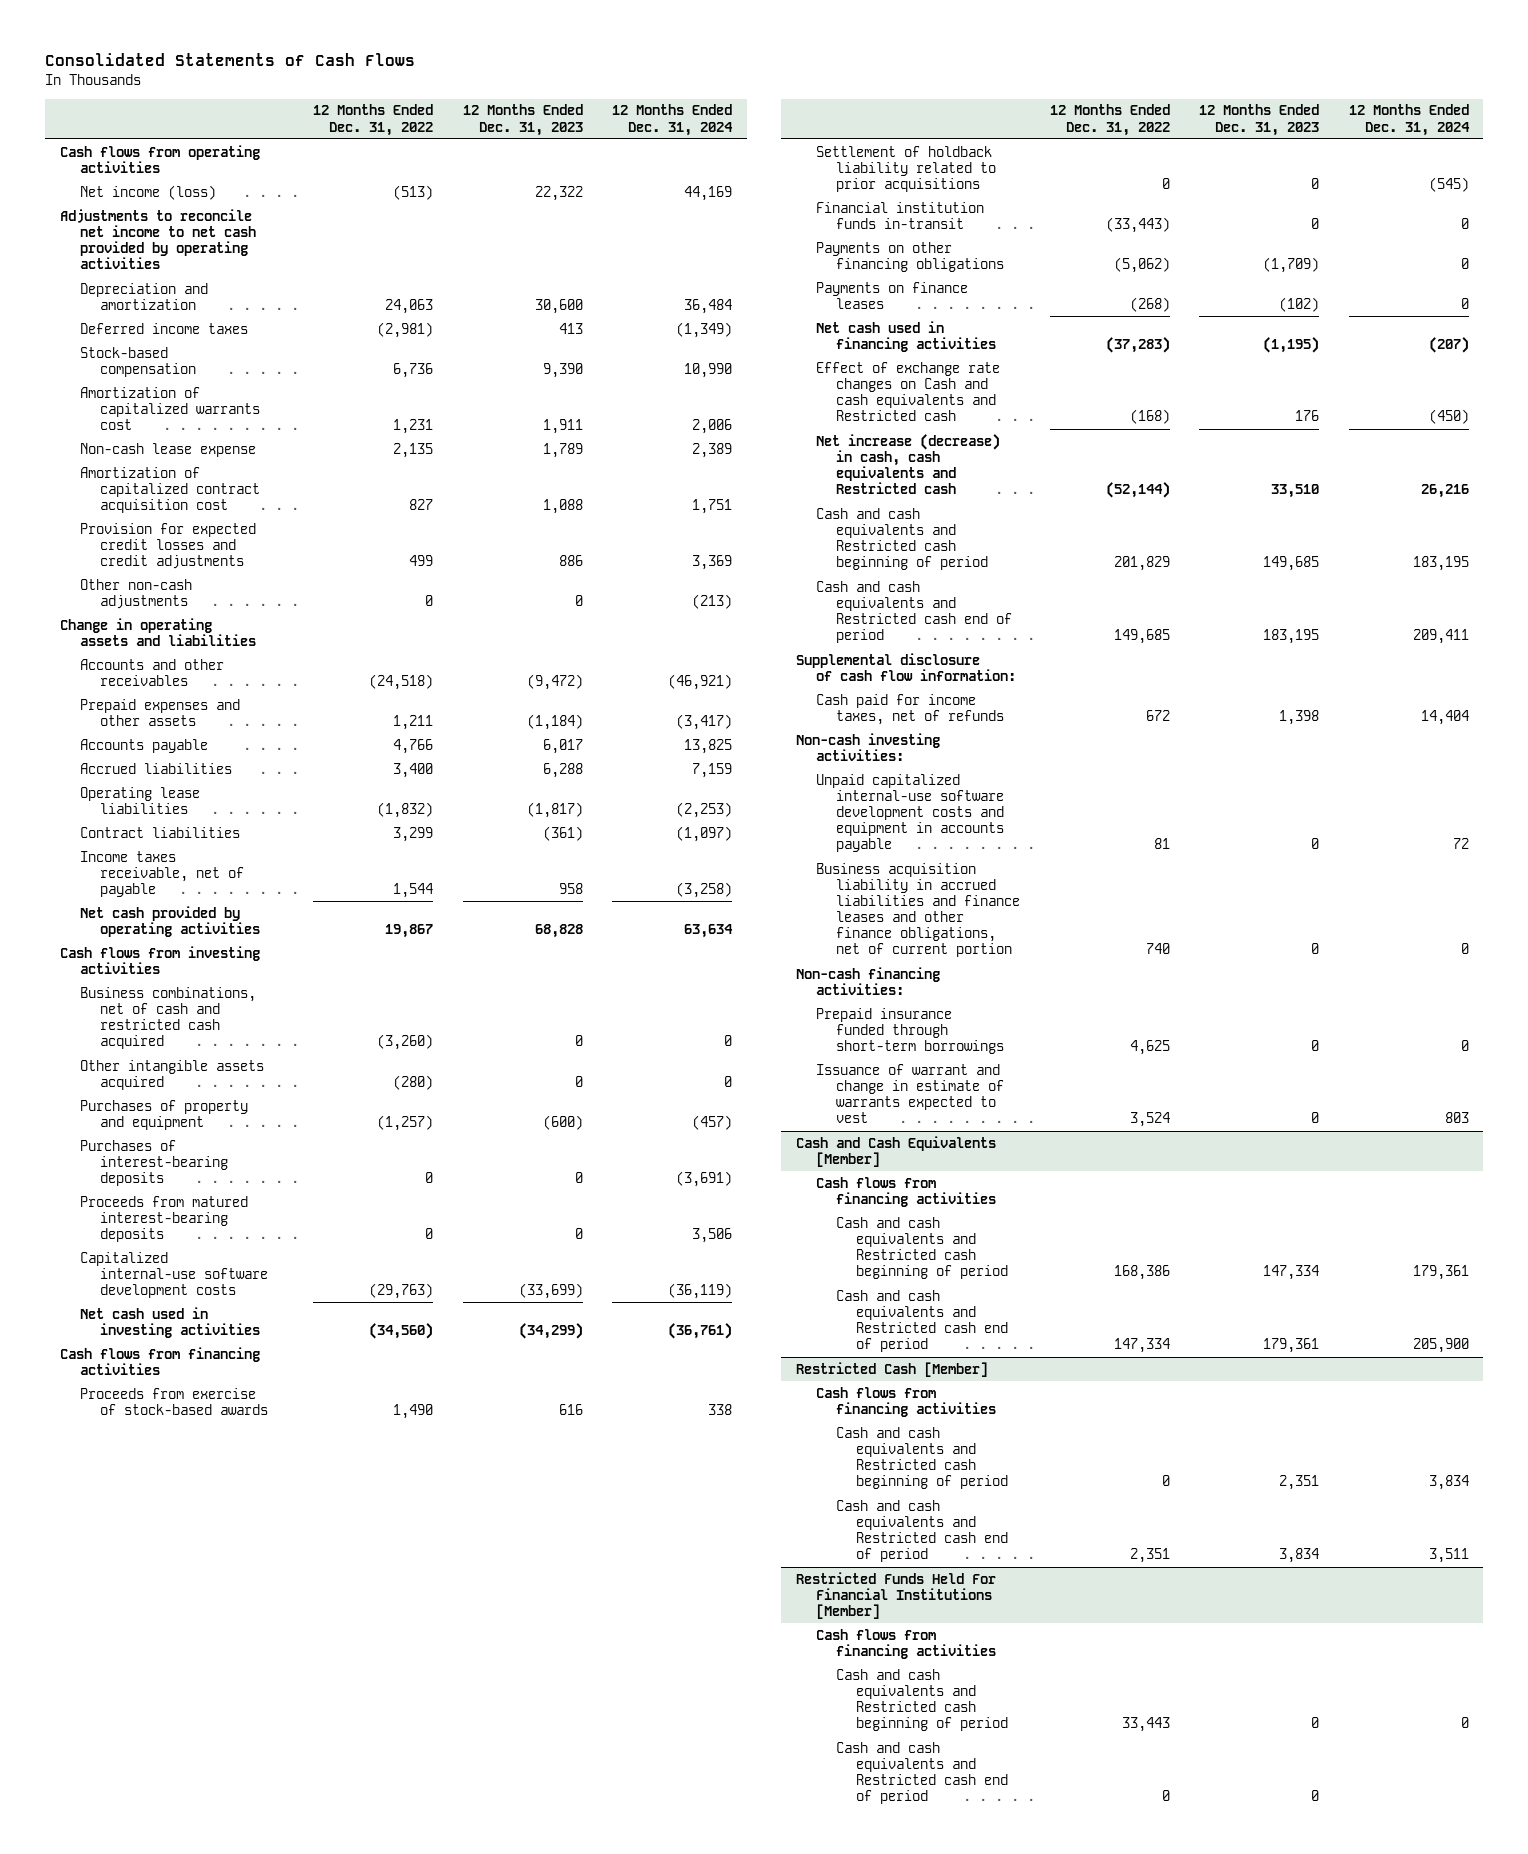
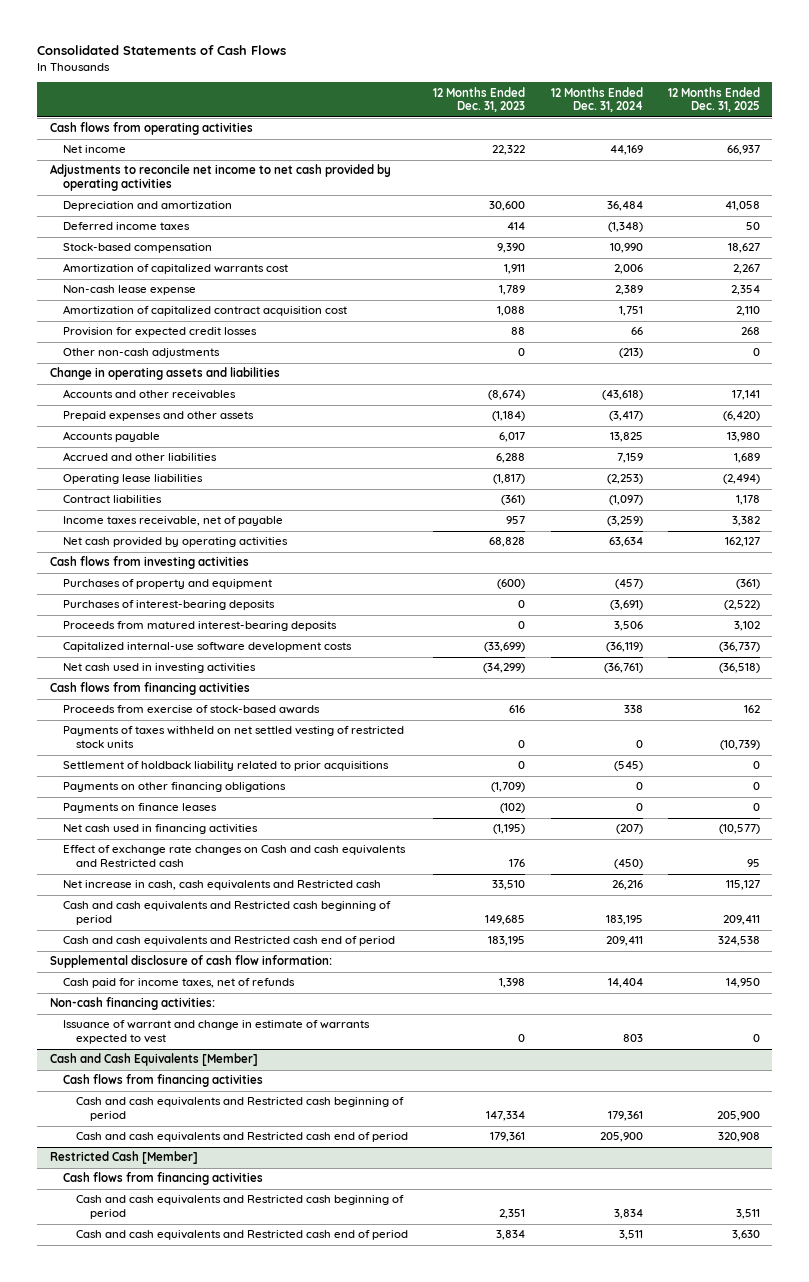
- | 12 Months Ended Dec. 31, 2022 | 12 Months Ended Dec. 31, 2023 | 12 Months Ended Dec. 31, 2024
+ | 12 Months Ended Dec. 31, 2023 | 12 Months Ended Dec. 31, 2024 | 12 Months Ended Dec. 31, 2025
- Net income (loss) | (513) | 22,322 | 44,169
+ Net income | 22,322 | 44,169 | 66,937
- Deferred income taxes | (2,981) | 413 | (1,349)
+ Deferred income taxes | 414 | (1,348) | 50
- Provision for expected credit losses and credit adjustments | 499 | 886 | 3,369
+ Provision for expected credit losses | 88 | 66 | 268
- Accounts and other receivables | (24,518) | (9,472) | (46,921)
+ Accounts and other receivables | (8,674) | (43,618) | 17,141
- Accrued liabilities | 3,400 | 6,288 | 7,159
+ Accrued and other liabilities | 6,288 | 7,159 | 1,689
- Income taxes receivable, net of payable | 1,544 | 958 | (3,258)
+ Income taxes receivable, net of payable | 957 | (3,259) | 3,382
- Business combinations, net of cash and restricted cash acquired | (3,260) | 0 | 0
- Other intangible assets acquired | (280) | 0 | 0
+ Payments of taxes withheld on net settled vesting of restricted stock units | 0 | 0 | (10,739)
- Financial institution funds in-transit | (33,443) | 0 | 0
- Net increase (decrease) in cash, cash equivalents and Restricted cash | (52,144) | 33,510 | 26,216
+ Net increase in cash, cash equivalents and Restricted cash | 33,510 | 26,216 | 115,127
- Non-cash investing activities:
- Unpaid capitalized internal-use software development costs and equipment in accounts payable | 81 | 0 | 72
- Business acquisition liability in accrued liabilities and finance leases and other finance obligations, net of current portion | 740 | 0 | 0
- Prepaid insurance funded through short-term borrowings | 4,625 | 0 | 0
- Restricted Funds Held For Financial Institutions [Member]
- Cash flows from financing activities
- Cash and cash equivalents and Restricted cash beginning of period | 33,443 | 0 | 0
- Cash and cash equivalents and Restricted cash end of period | 0 | 0 |

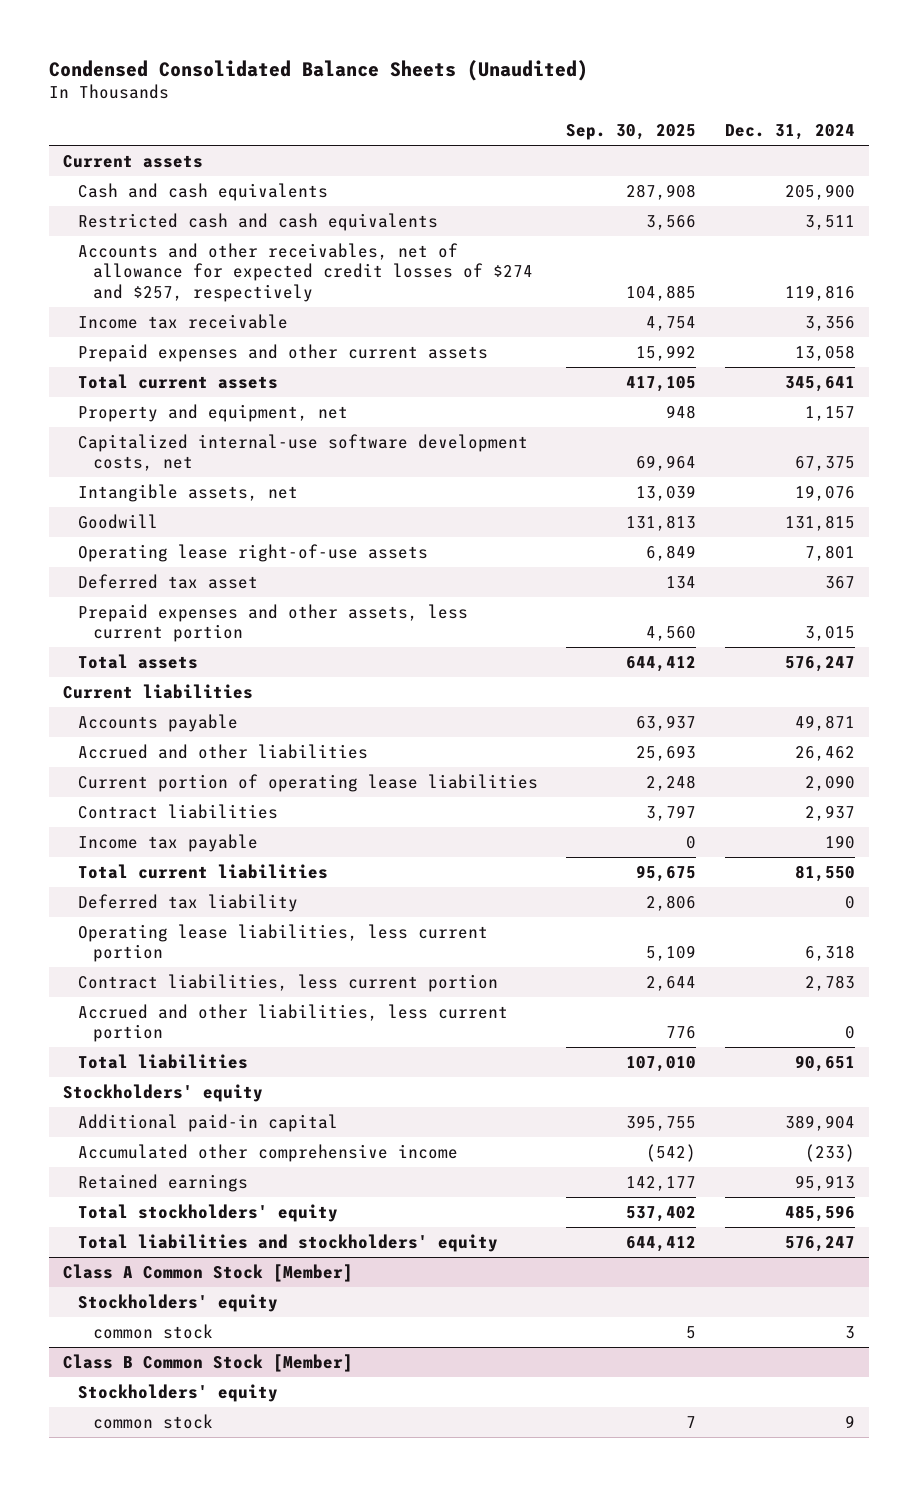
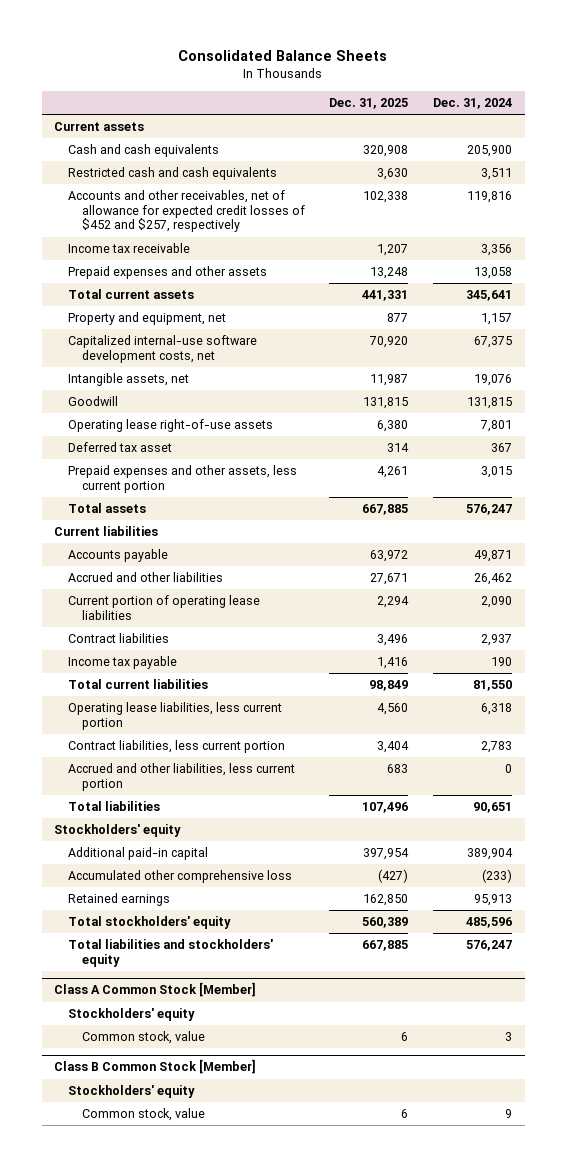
- Condensed Consolidated Balance Sheets (Unaudited)
+ Consolidated Balance Sheets
- | Sep. 30, 2025 | Dec. 31, 2024
+ | Dec. 31, 2025 | Dec. 31, 2024
- Accounts and other receivables, net of allowance for expected credit losses of $274 and $257, respectively | 104,885 | 119,816
+ Accounts and other receivables, net of allowance for expected credit losses of $452 and $257, respectively | 102,338 | 119,816
- Prepaid expenses and other current assets | 15,992 | 13,058
+ Prepaid expenses and other assets | 13,248 | 13,058
- Deferred tax liability | 2,806 | 0
- Accumulated other comprehensive income | (542) | (233)
+ Accumulated other comprehensive loss | (427) | (233)
@ Class A Common Stock [Member]
- common stock | 5 | 3
+ Common stock, value | 6 | 3
@ Class B Common Stock [Member]
- common stock | 7 | 9
+ Common stock, value | 6 | 9

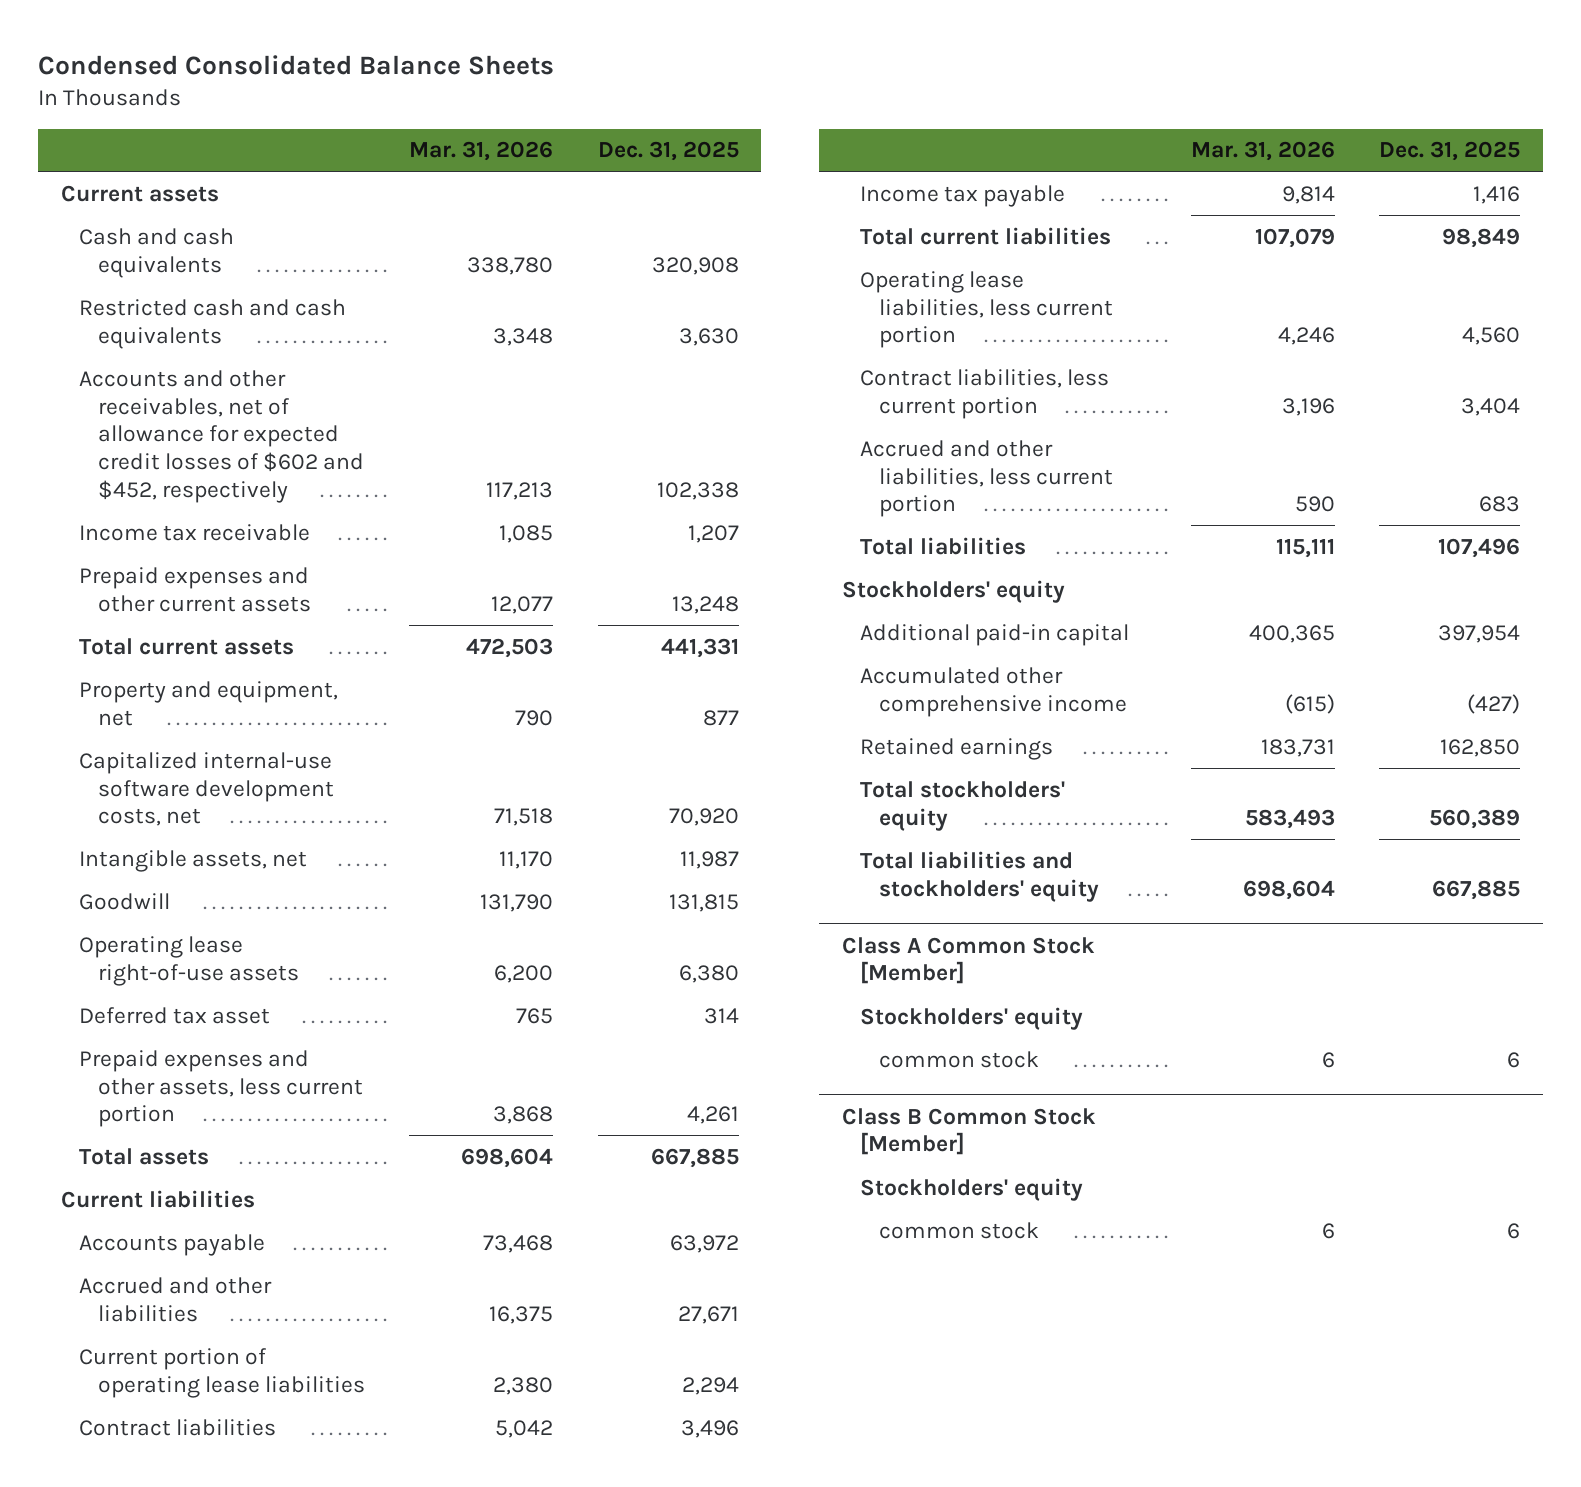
- Consolidated Balance Sheets
+ Condensed Consolidated Balance Sheets
- | Dec. 31, 2025 | Dec. 31, 2024
+ | Mar. 31, 2026 | Dec. 31, 2025
- Accounts and other receivables, net of allowance for expected credit losses of $452 and $257, respectively | 102,338 | 119,816
+ Accounts and other receivables, net of allowance for expected credit losses of $602 and $452, respectively | 117,213 | 102,338
- Prepaid expenses and other assets | 13,248 | 13,058
+ Prepaid expenses and other current assets | 12,077 | 13,248
- Accumulated other comprehensive loss | (427) | (233)
+ Accumulated other comprehensive income | (615) | (427)
@ Class A Common Stock [Member]
- Common stock, value | 6 | 3
+ common stock | 6 | 6
@ Class B Common Stock [Member]
- Common stock, value | 6 | 9
+ common stock | 6 | 6

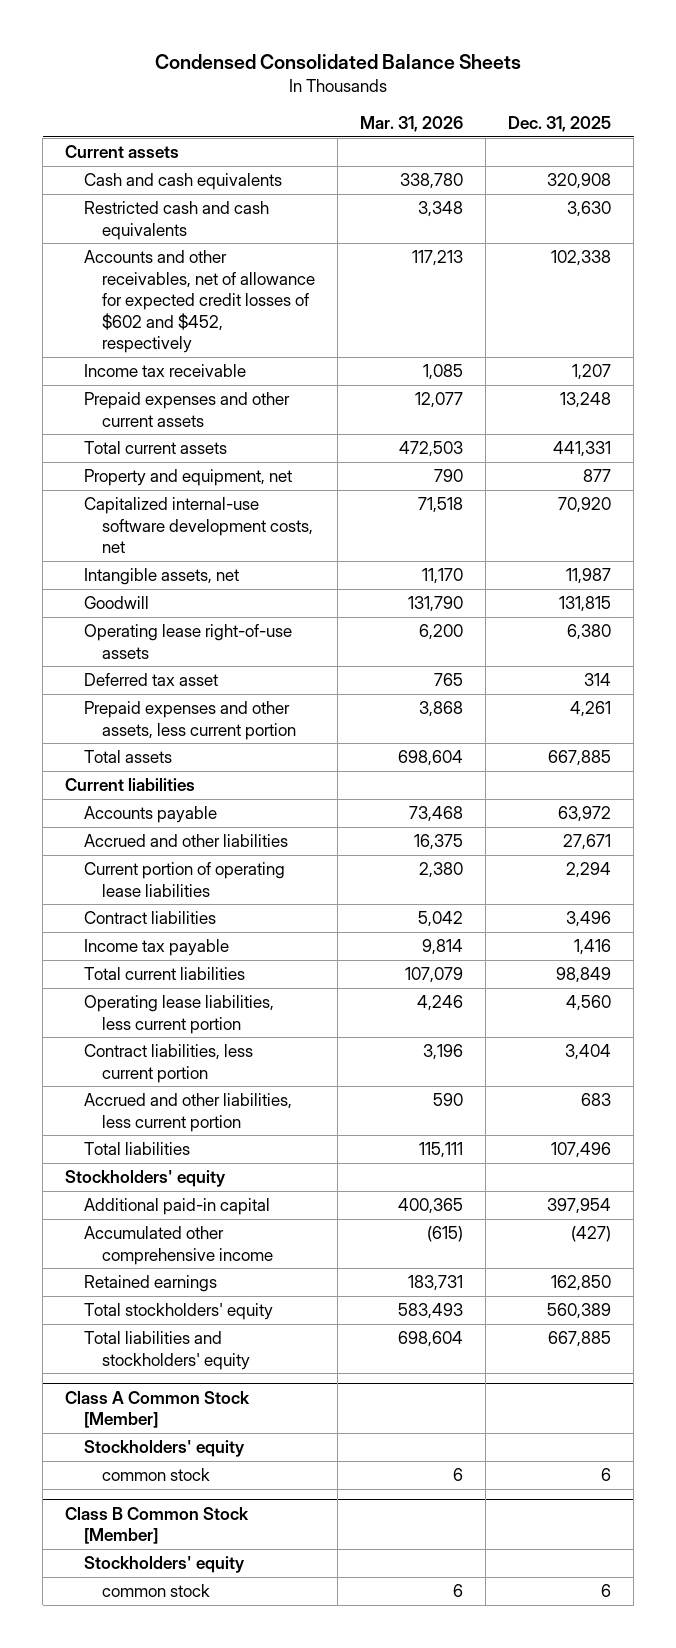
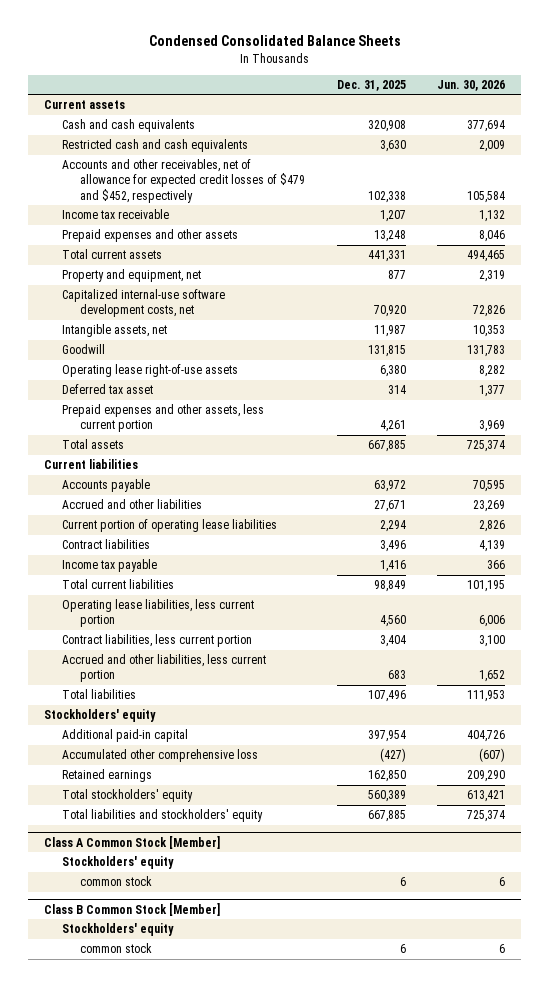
- | Mar. 31, 2026 | Dec. 31, 2025
+ | Dec. 31, 2025 | Jun. 30, 2026
- Accounts and other receivables, net of allowance for expected credit losses of $602 and $452, respectively | 117,213 | 102,338
+ Accounts and other receivables, net of allowance for expected credit losses of $479 and $452, respectively | 102,338 | 105,584
- Prepaid expenses and other current assets | 12,077 | 13,248
+ Prepaid expenses and other assets | 13,248 | 8,046
- Accumulated other comprehensive income | (615) | (427)
+ Accumulated other comprehensive loss | (427) | (607)

